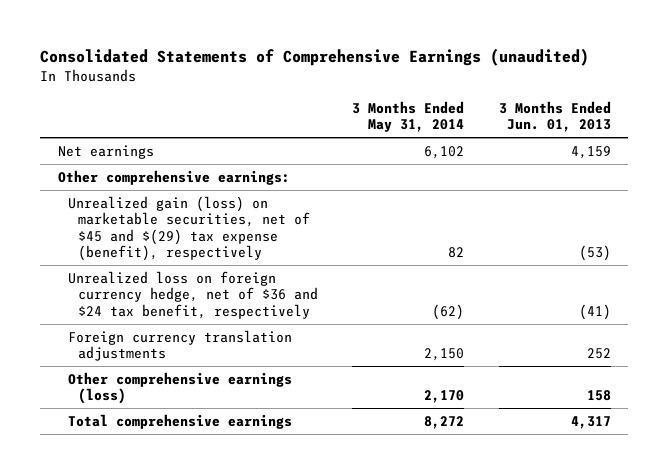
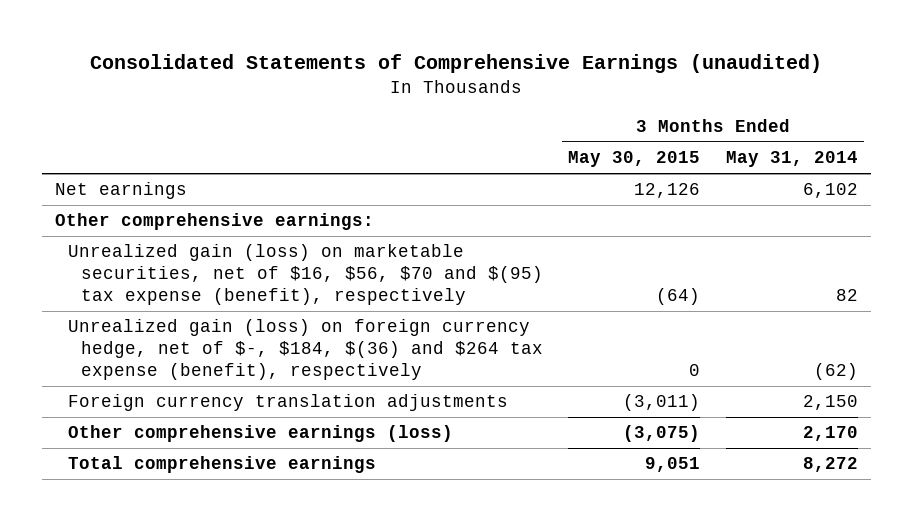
- | 3 Months Ended May 31, 2014 | 3 Months Ended Jun. 01, 2013
+ | 3 Months Ended May 30, 2015 | 3 Months Ended May 31, 2014
- Unrealized gain (loss) on marketable securities, net of $45 and $(29) tax expense (benefit), respectively | 82 | (53)
- Unrealized loss on foreign currency hedge, net of $36 and $24 tax benefit, respectively | (62) | (41)
+ Unrealized gain (loss) on marketable securities, net of $16, $56, $70 and $(95) tax expense (benefit), respectively | (64) | 82
+ Unrealized gain (loss) on foreign currency hedge, net of $-, $184, $(36) and $264 tax expense (benefit), respectively | 0 | (62)

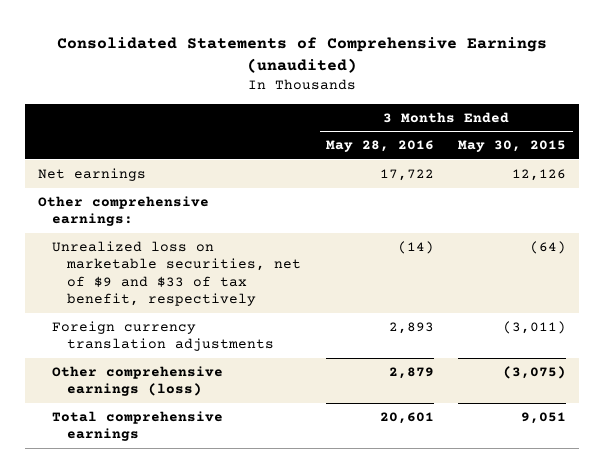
- | 3 Months Ended May 30, 2015 | 3 Months Ended May 31, 2014
+ | 3 Months Ended May 28, 2016 | 3 Months Ended May 30, 2015
- Unrealized gain (loss) on marketable securities, net of $16, $56, $70 and $(95) tax expense (benefit), respectively | (64) | 82
- Unrealized gain (loss) on foreign currency hedge, net of $-, $184, $(36) and $264 tax expense (benefit), respectively | 0 | (62)
+ Unrealized loss on marketable securities, net of $9 and $33 of tax benefit, respectively | (14) | (64)

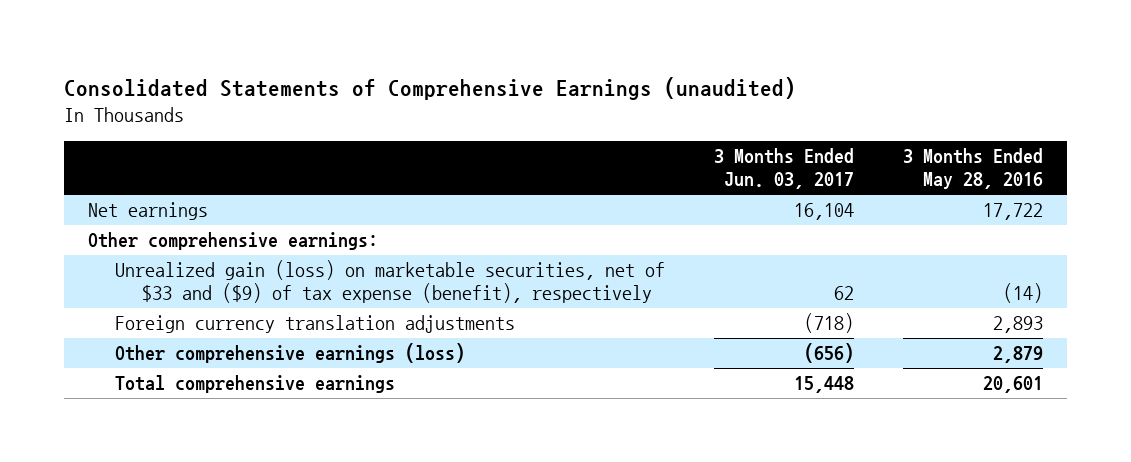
- | 3 Months Ended May 28, 2016 | 3 Months Ended May 30, 2015
+ | 3 Months Ended Jun. 03, 2017 | 3 Months Ended May 28, 2016
- Unrealized loss on marketable securities, net of $9 and $33 of tax benefit, respectively | (14) | (64)
+ Unrealized gain (loss) on marketable securities, net of $33 and ($9) of tax expense (benefit), respectively | 62 | (14)

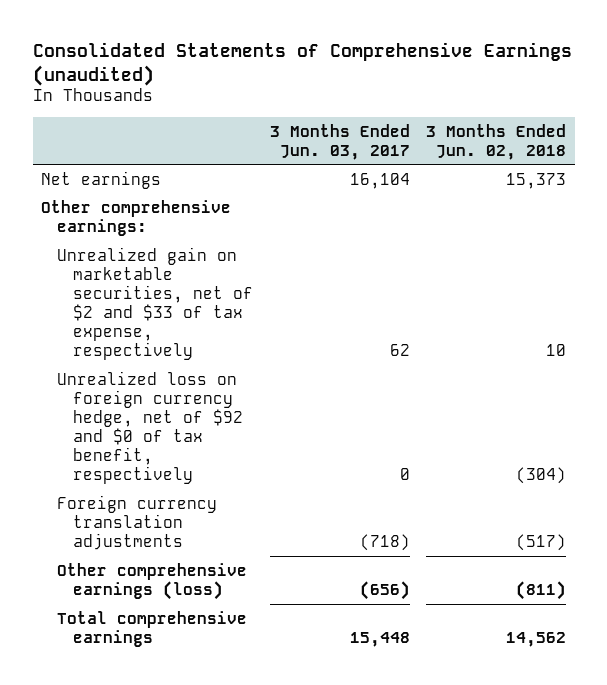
- | 3 Months Ended Jun. 03, 2017 | 3 Months Ended May 28, 2016
+ | 3 Months Ended Jun. 03, 2017 | 3 Months Ended Jun. 02, 2018
- Unrealized gain (loss) on marketable securities, net of $33 and ($9) of tax expense (benefit), respectively | 62 | (14)
+ Unrealized gain on marketable securities, net of $2 and $33 of tax expense, respectively | 62 | 10
+ Unrealized loss on foreign currency hedge, net of $92 and $0 of tax benefit, respectively | 0 | (304)

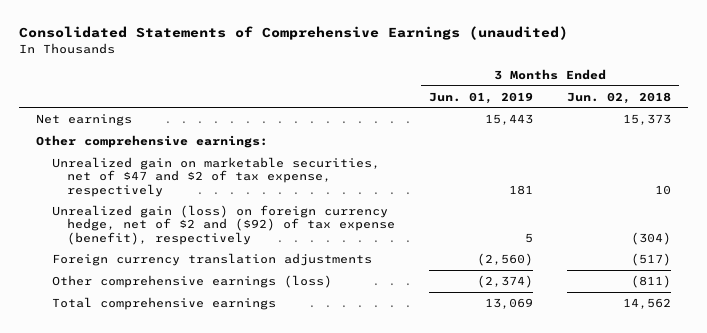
- | 3 Months Ended Jun. 03, 2017 | 3 Months Ended Jun. 02, 2018
+ | 3 Months Ended Jun. 01, 2019 | 3 Months Ended Jun. 02, 2018
- Unrealized gain on marketable securities, net of $2 and $33 of tax expense, respectively | 62 | 10
- Unrealized loss on foreign currency hedge, net of $92 and $0 of tax benefit, respectively | 0 | (304)
+ Unrealized gain on marketable securities, net of $47 and $2 of tax expense, respectively | 181 | 10
+ Unrealized gain (loss) on foreign currency hedge, net of $2 and ($92) of tax expense (benefit), respectively | 5 | (304)

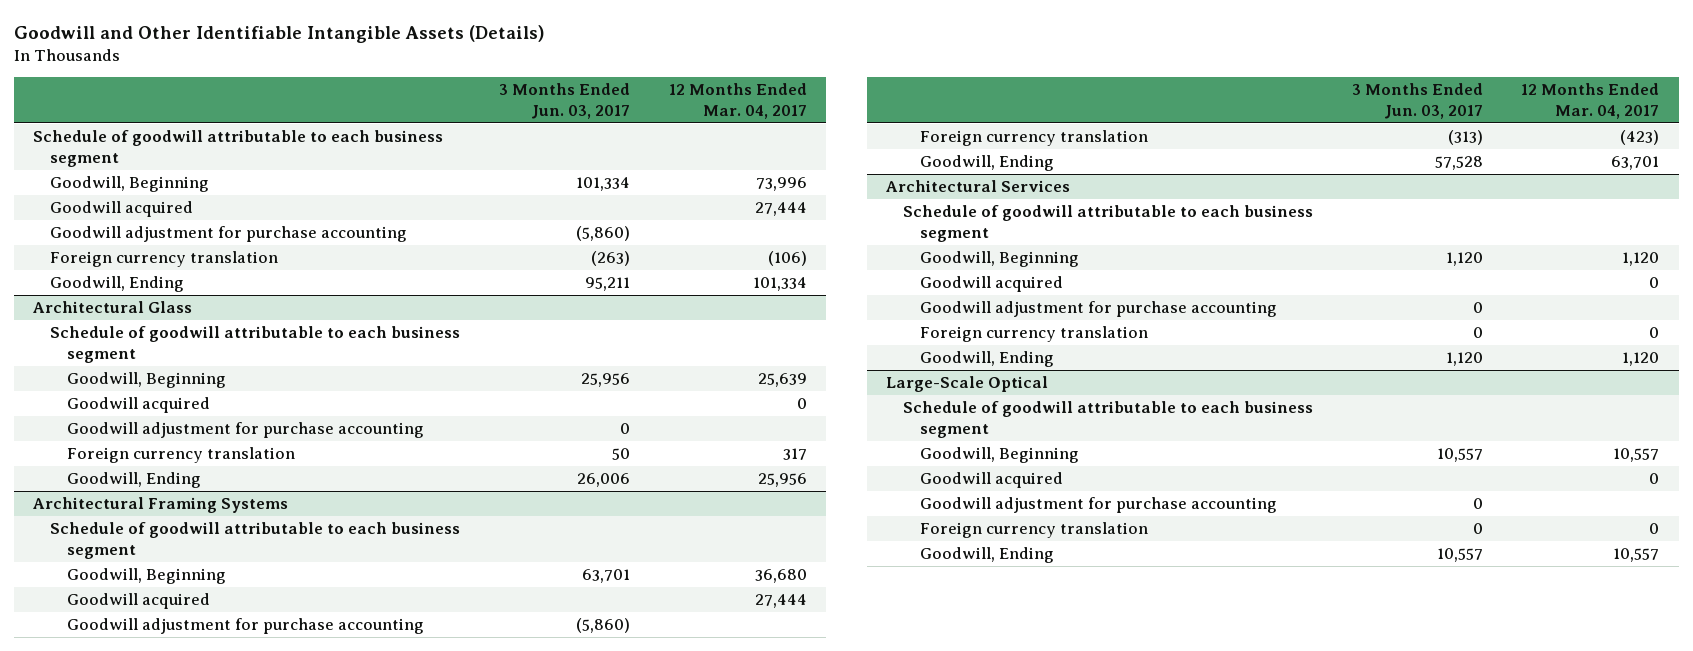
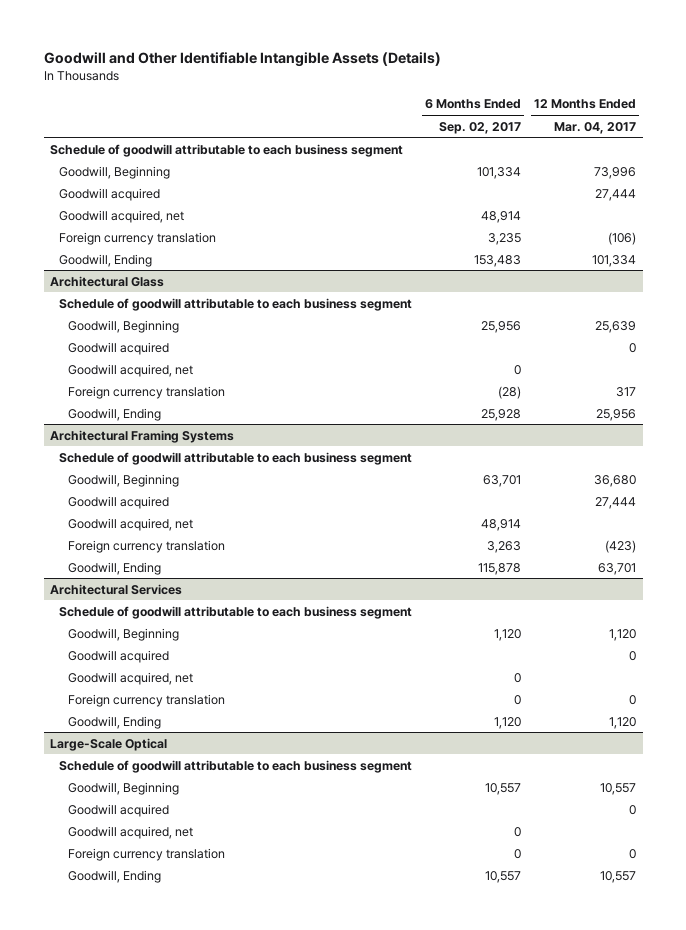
- | 3 Months Ended Jun. 03, 2017 | 12 Months Ended Mar. 04, 2017
+ | 6 Months Ended Sep. 02, 2017 | 12 Months Ended Mar. 04, 2017
- Goodwill adjustment for purchase accounting | (5,860) |
+ Goodwill acquired, net | 48,914 |
@ Architectural Glass
- Goodwill adjustment for purchase accounting | 0 |
+ Goodwill acquired, net | 0 |
@ Architectural Framing Systems
- Goodwill adjustment for purchase accounting | (5,860) |
+ Goodwill acquired, net | 48,914 |
@ Architectural Services
- Goodwill adjustment for purchase accounting | 0 |
+ Goodwill acquired, net | 0 |
@ Large-Scale Optical
- Goodwill adjustment for purchase accounting | 0 |
+ Goodwill acquired, net | 0 |

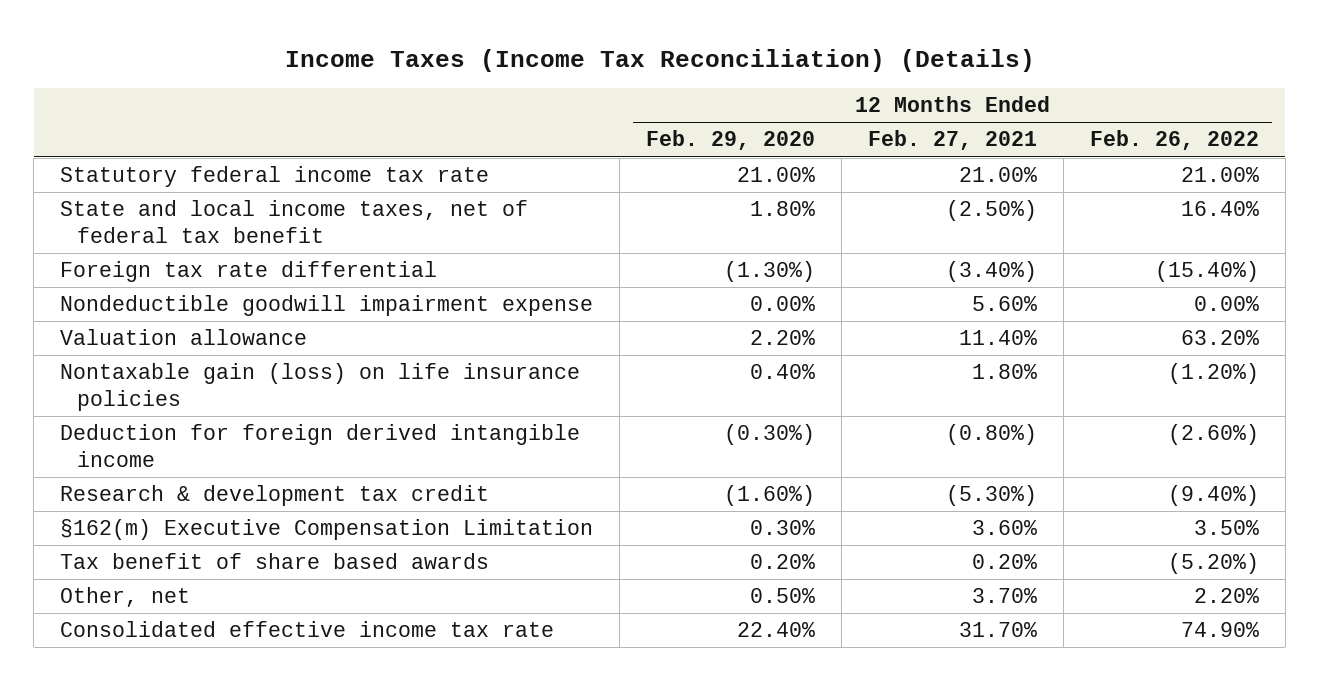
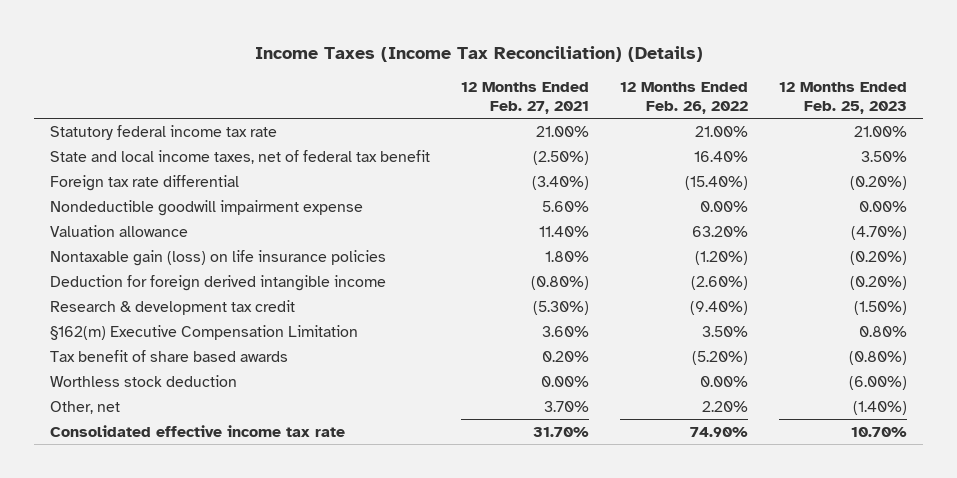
- | 12 Months Ended Feb. 29, 2020 | 12 Months Ended Feb. 27, 2021 | 12 Months Ended Feb. 26, 2022
+ | 12 Months Ended Feb. 27, 2021 | 12 Months Ended Feb. 26, 2022 | 12 Months Ended Feb. 25, 2023
+ Worthless stock deduction | 0.00% | 0.00% | (6.00%)

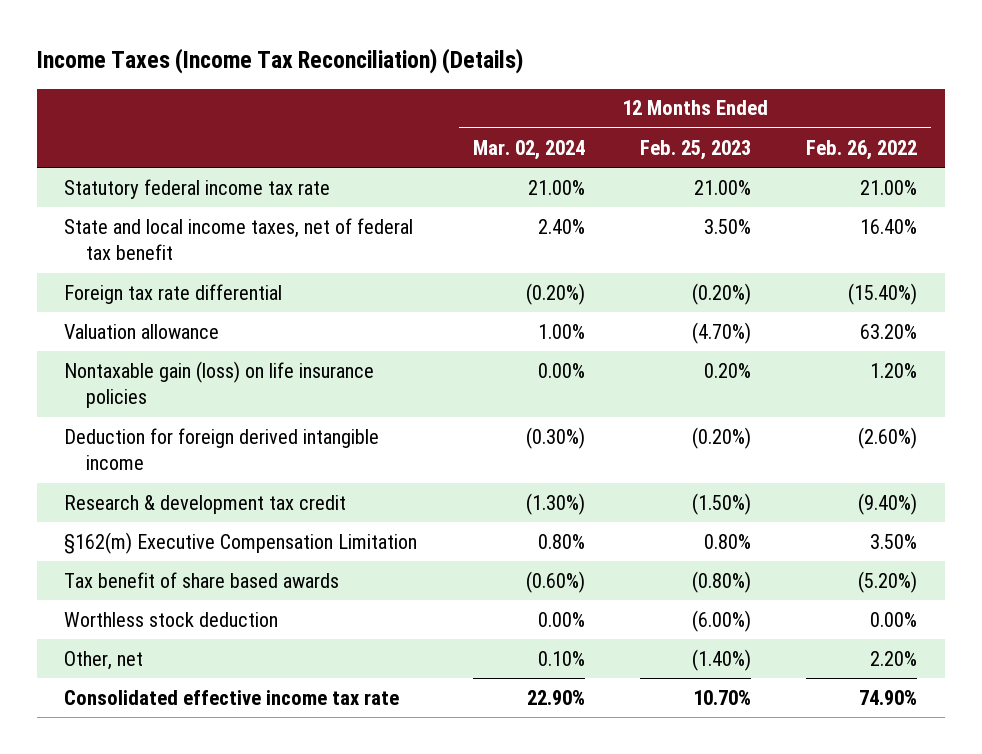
- | 12 Months Ended Feb. 27, 2021 | 12 Months Ended Feb. 26, 2022 | 12 Months Ended Feb. 25, 2023
+ | 12 Months Ended Mar. 02, 2024 | 12 Months Ended Feb. 25, 2023 | 12 Months Ended Feb. 26, 2022
- Nondeductible goodwill impairment expense | 5.60% | 0.00% | 0.00%
- Nontaxable gain (loss) on life insurance policies | 1.80% | (1.20%) | (0.20%)
+ Nontaxable gain (loss) on life insurance policies | 0.00% | 0.20% | 1.20%

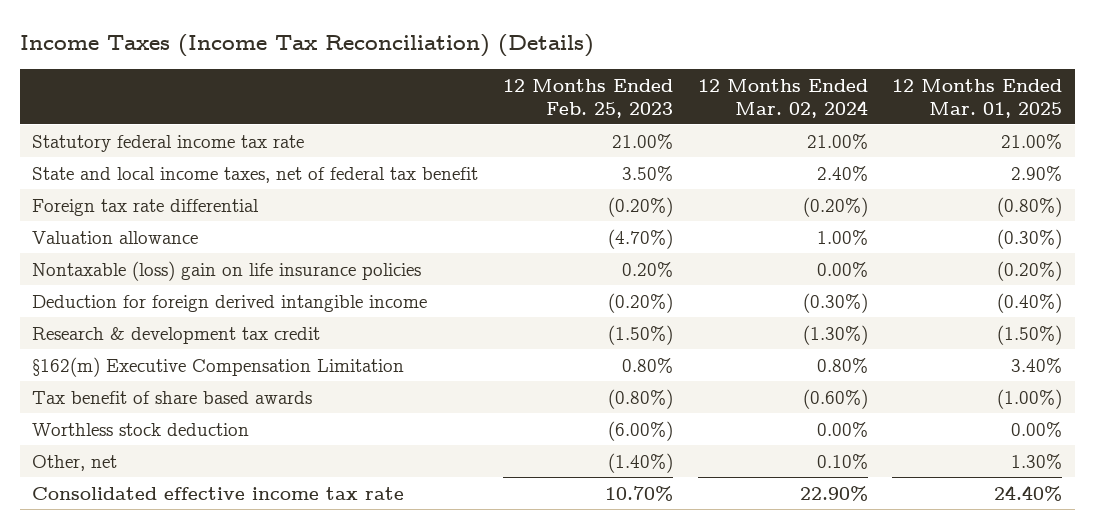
- | 12 Months Ended Mar. 02, 2024 | 12 Months Ended Feb. 25, 2023 | 12 Months Ended Feb. 26, 2022
+ | 12 Months Ended Feb. 25, 2023 | 12 Months Ended Mar. 02, 2024 | 12 Months Ended Mar. 01, 2025
- Nontaxable gain (loss) on life insurance policies | 0.00% | 0.20% | 1.20%
+ Nontaxable (loss) gain on life insurance policies | 0.20% | 0.00% | (0.20%)

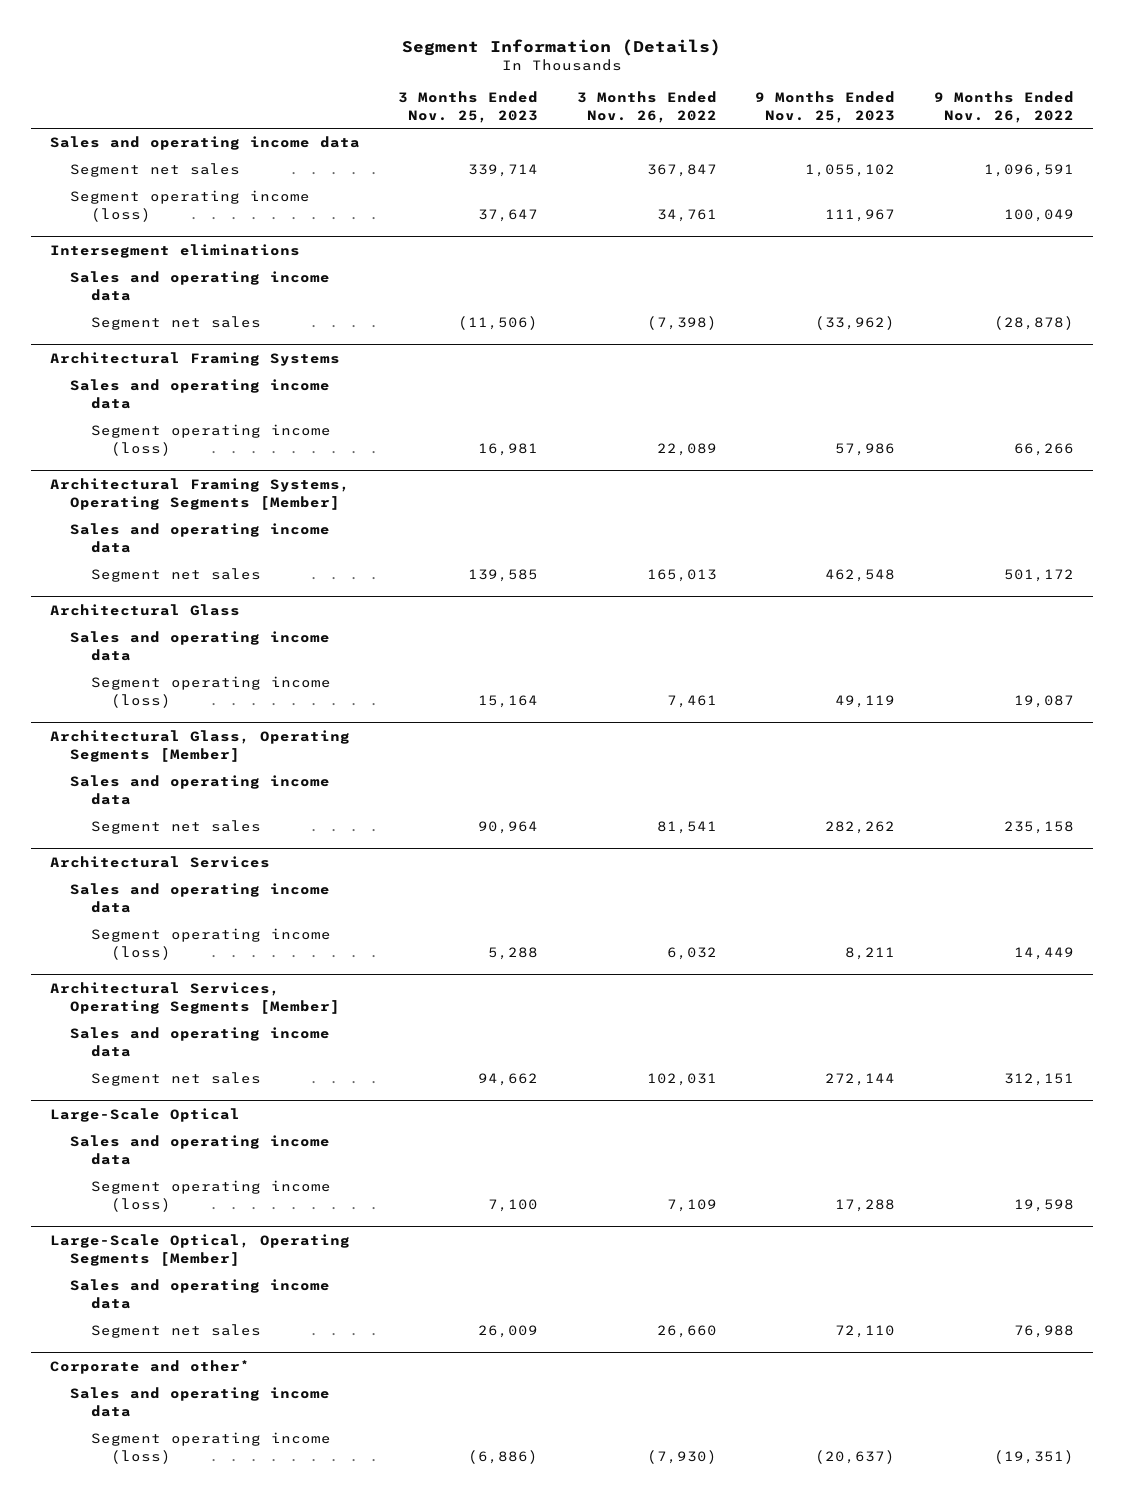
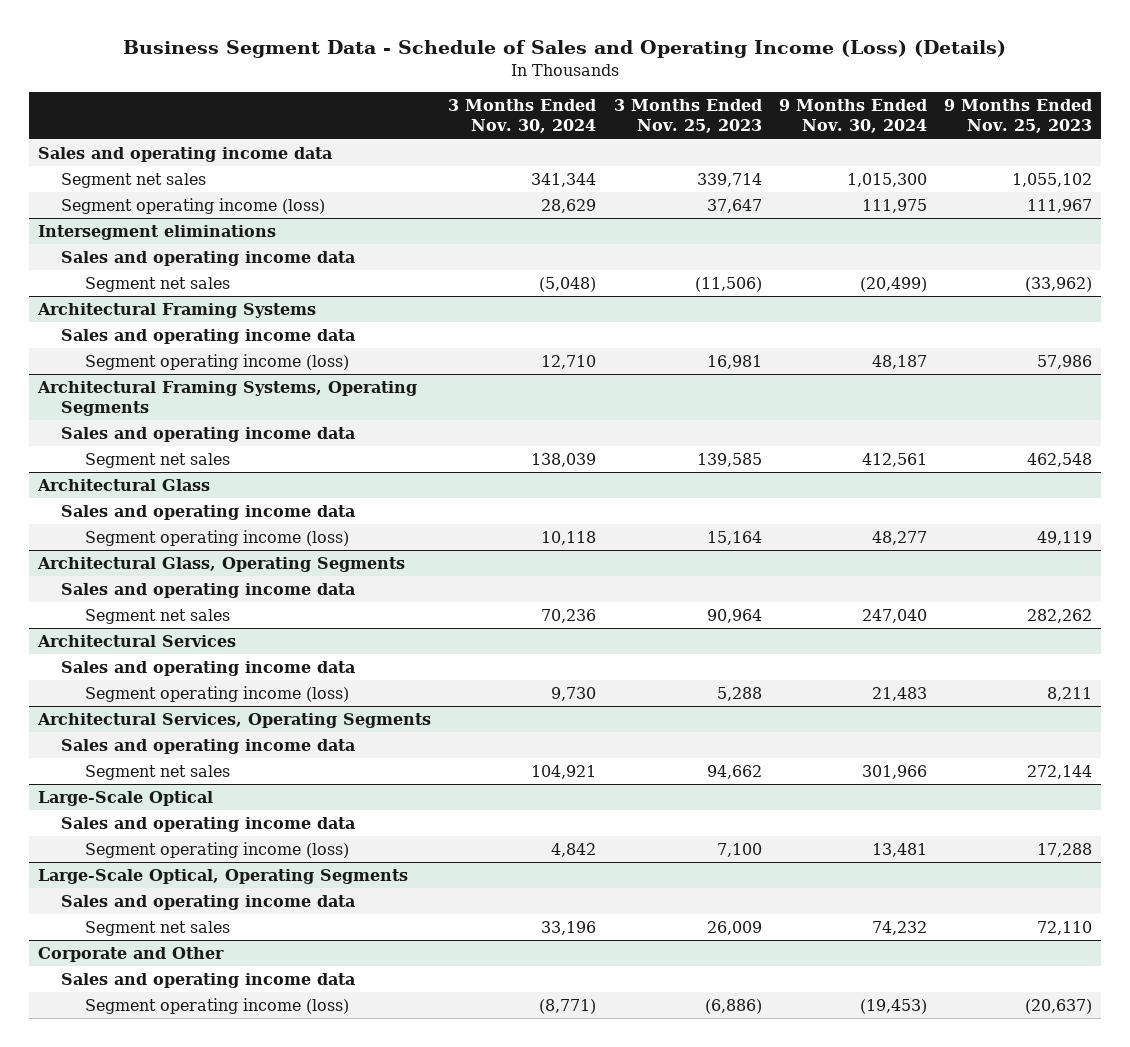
- Segment Information (Details)
+ Business Segment Data - Schedule of Sales and Operating Income (Loss) (Details)
- | 3 Months Ended Nov. 25, 2023 | 3 Months Ended Nov. 26, 2022 | 9 Months Ended Nov. 25, 2023 | 9 Months Ended Nov. 26, 2022
+ | 3 Months Ended Nov. 30, 2024 | 3 Months Ended Nov. 25, 2023 | 9 Months Ended Nov. 30, 2024 | 9 Months Ended Nov. 25, 2023
- Architectural Framing Systems, Operating Segments [Member]
+ Architectural Framing Systems, Operating Segments
- Architectural Glass, Operating Segments [Member]
+ Architectural Glass, Operating Segments
- Architectural Services, Operating Segments [Member]
+ Architectural Services, Operating Segments
- Large-Scale Optical, Operating Segments [Member]
+ Large-Scale Optical, Operating Segments
- Corporate and other*
+ Corporate and Other

